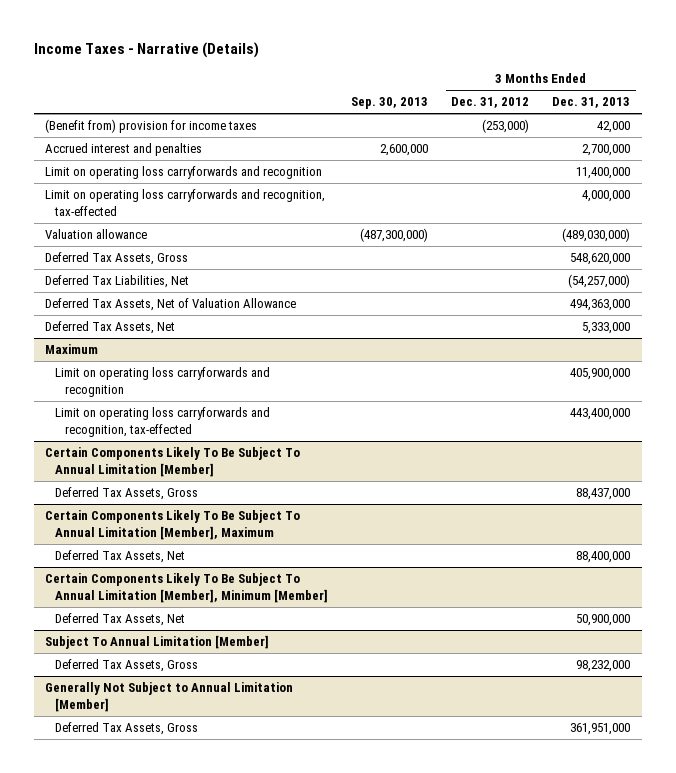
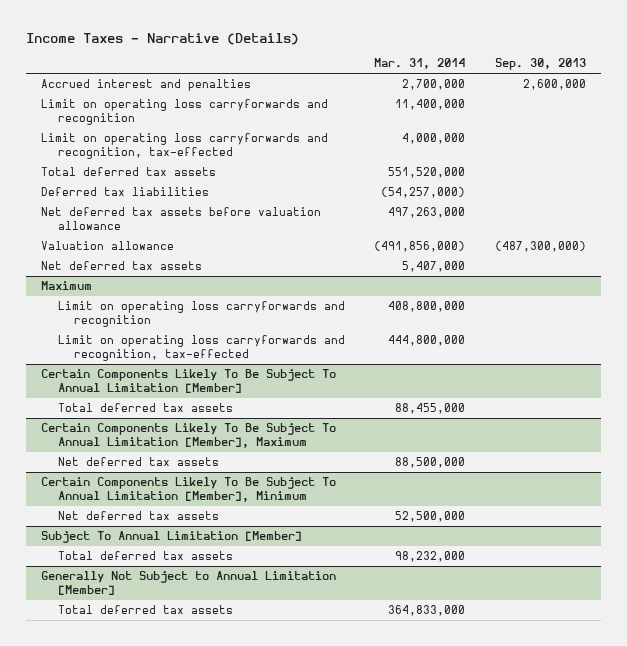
- | Sep. 30, 2013 | 3 Months Ended Dec. 31, 2012 | 3 Months Ended Dec. 31, 2013
+ | Mar. 31, 2014 | Sep. 30, 2013
- (Benefit from) provision for income taxes | | (253,000) | 42,000
+ Total deferred tax assets | 551,520,000 |
+ Deferred tax liabilities | (54,257,000) |
+ Net deferred tax assets before valuation allowance | 497,263,000 |
- Deferred Tax Assets, Gross | | | 548,620,000
- Deferred Tax Liabilities, Net | | | (54,257,000)
- Deferred Tax Assets, Net of Valuation Allowance | | | 494,363,000
- Deferred Tax Assets, Net | | | 5,333,000
+ Net deferred tax assets | 5,407,000 |
@ Certain Components Likely To Be Subject To Annual Limitation [Member]
- Deferred Tax Assets, Gross | | | 88,437,000
+ Total deferred tax assets | 88,455,000 |
@ Certain Components Likely To Be Subject To Annual Limitation [Member], Maximum
- Deferred Tax Assets, Net | | | 88,400,000
- Certain Components Likely To Be Subject To Annual Limitation [Member], Minimum [Member]
- Deferred Tax Assets, Net | | | 50,900,000
@ Certain Components Likely To Be Subject To Annual Limitation [Member], Maximum
+ Net deferred tax assets | 88,500,000 |
+ Certain Components Likely To Be Subject To Annual Limitation [Member], Minimum
+ Net deferred tax assets | 52,500,000 |
@ Subject To Annual Limitation [Member]
- Deferred Tax Assets, Gross | | | 98,232,000
+ Total deferred tax assets | 98,232,000 |
@ Generally Not Subject to Annual Limitation [Member]
- Deferred Tax Assets, Gross | | | 361,951,000
+ Total deferred tax assets | 364,833,000 |

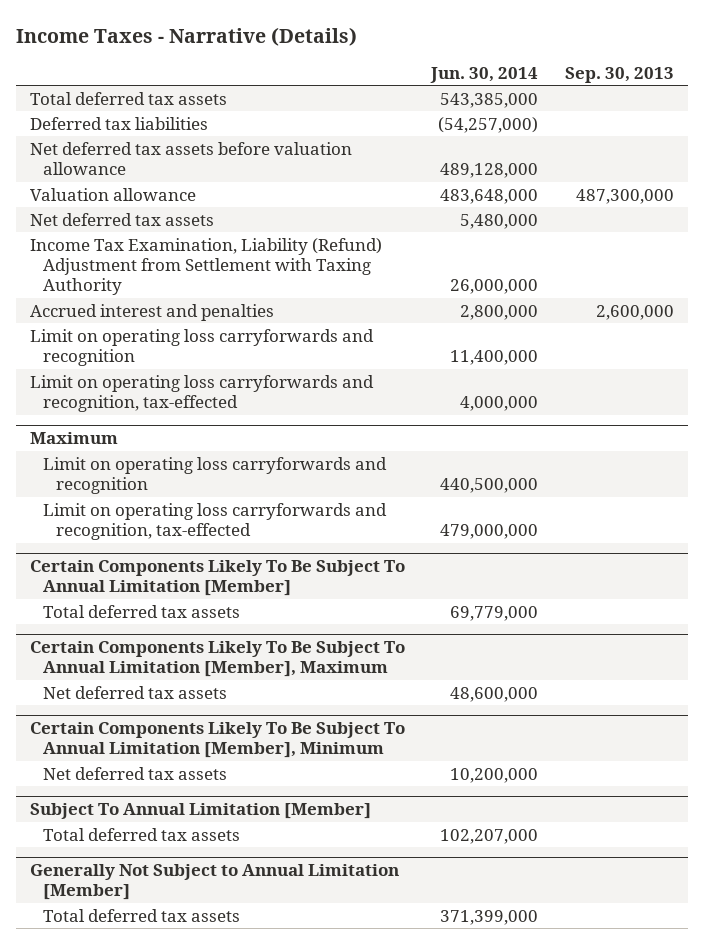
- | Mar. 31, 2014 | Sep. 30, 2013
+ | Jun. 30, 2014 | Sep. 30, 2013
- Valuation allowance | (491,856,000) | (487,300,000)
+ Valuation allowance | 483,648,000 | 487,300,000
+ Income Tax Examination, Liability (Refund) Adjustment from Settlement with Taxing Authority | 26,000,000 |
moved down: Accrued interest and penalties | 2,800,000 | 2,600,000
moved down: Limit on operating loss carryforwards and recognition | 11,400,000 |
moved down: Limit on operating loss carryforwards and recognition, tax-effected | 4,000,000 |

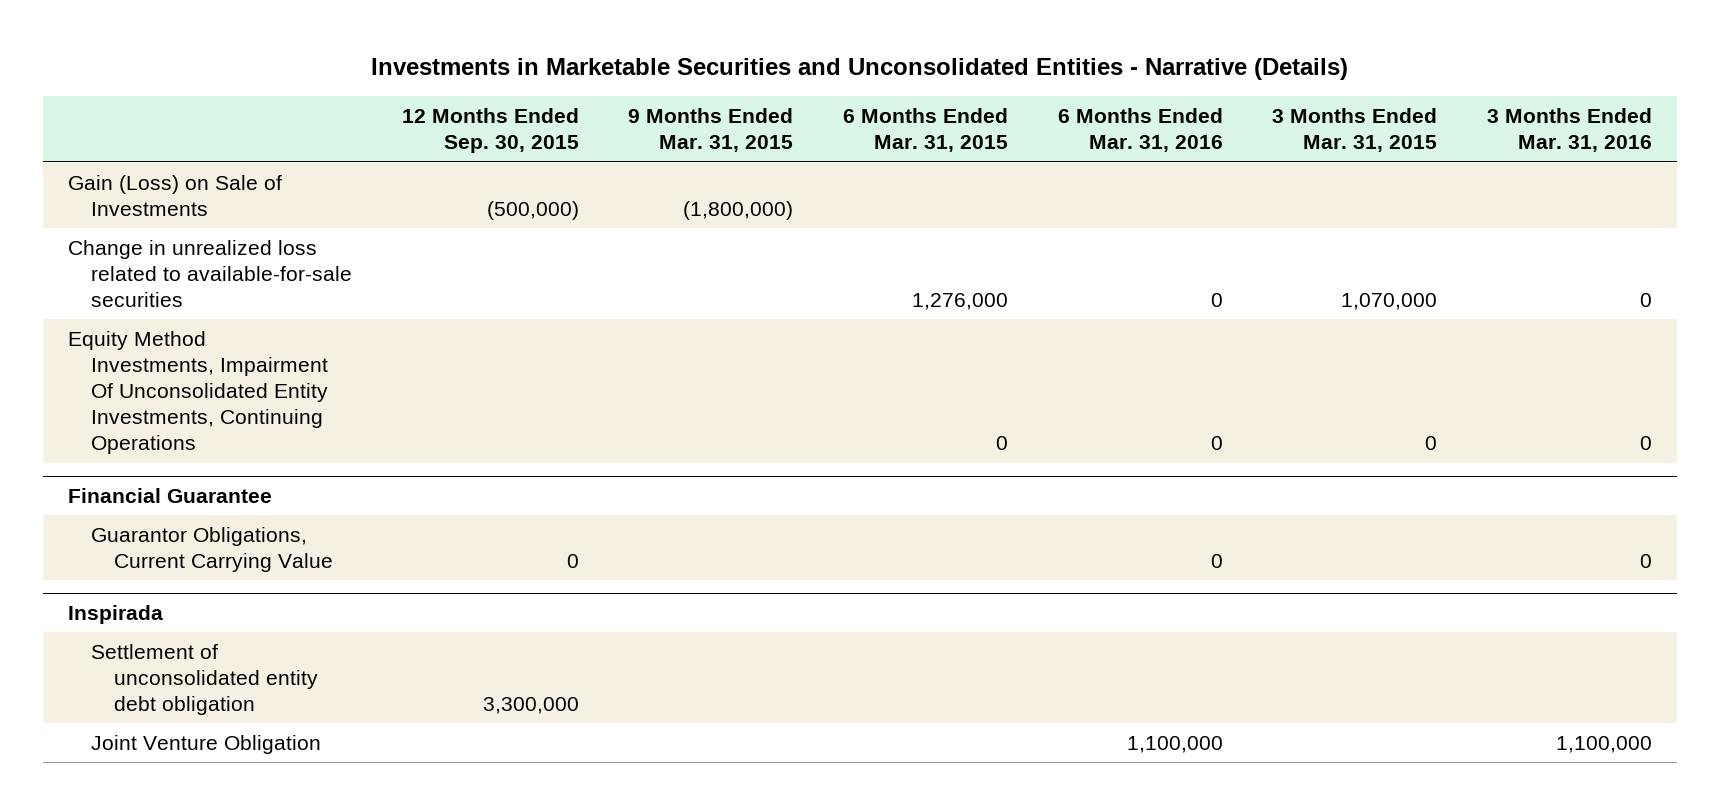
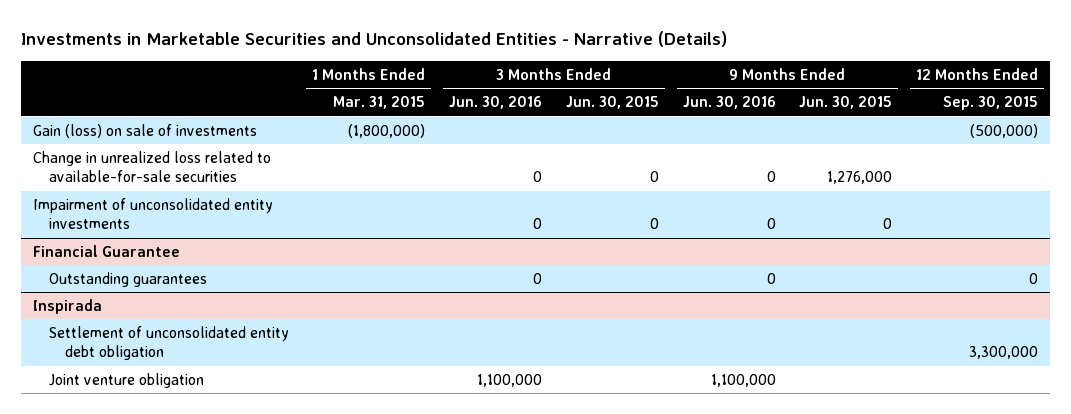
- | 12 Months Ended Sep. 30, 2015 | 9 Months Ended Mar. 31, 2015 | 6 Months Ended Mar. 31, 2015 | 6 Months Ended Mar. 31, 2016 | 3 Months Ended Mar. 31, 2015 | 3 Months Ended Mar. 31, 2016
+ | 1 Months Ended Mar. 31, 2015 | 3 Months Ended Jun. 30, 2016 | 3 Months Ended Jun. 30, 2015 | 9 Months Ended Jun. 30, 2016 | 9 Months Ended Jun. 30, 2015 | 12 Months Ended Sep. 30, 2015
- Gain (Loss) on Sale of Investments | (500,000) | (1,800,000) | | | |
+ Gain (loss) on sale of investments | (1,800,000) | | | | | (500,000)
- Equity Method Investments, Impairment Of Unconsolidated Entity Investments, Continuing Operations | | | 0 | 0 | 0 | 0
+ Impairment of unconsolidated entity investments | | 0 | 0 | 0 | 0 |
@ Financial Guarantee
- Guarantor Obligations, Current Carrying Value | 0 | | | 0 | | 0
+ Outstanding guarantees | | 0 | | 0 | | 0
@ Inspirada
- Joint Venture Obligation | | | | 1,100,000 | | 1,100,000
+ Joint venture obligation | | 1,100,000 | | 1,100,000 | |

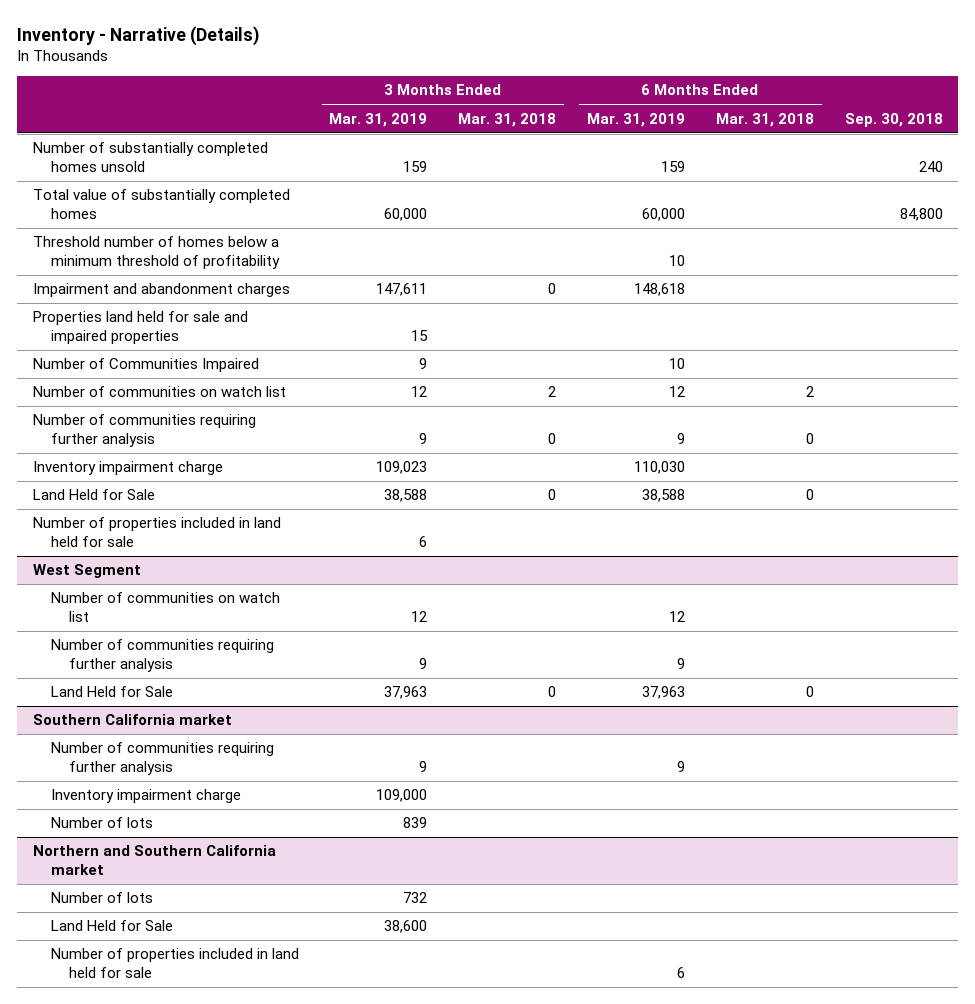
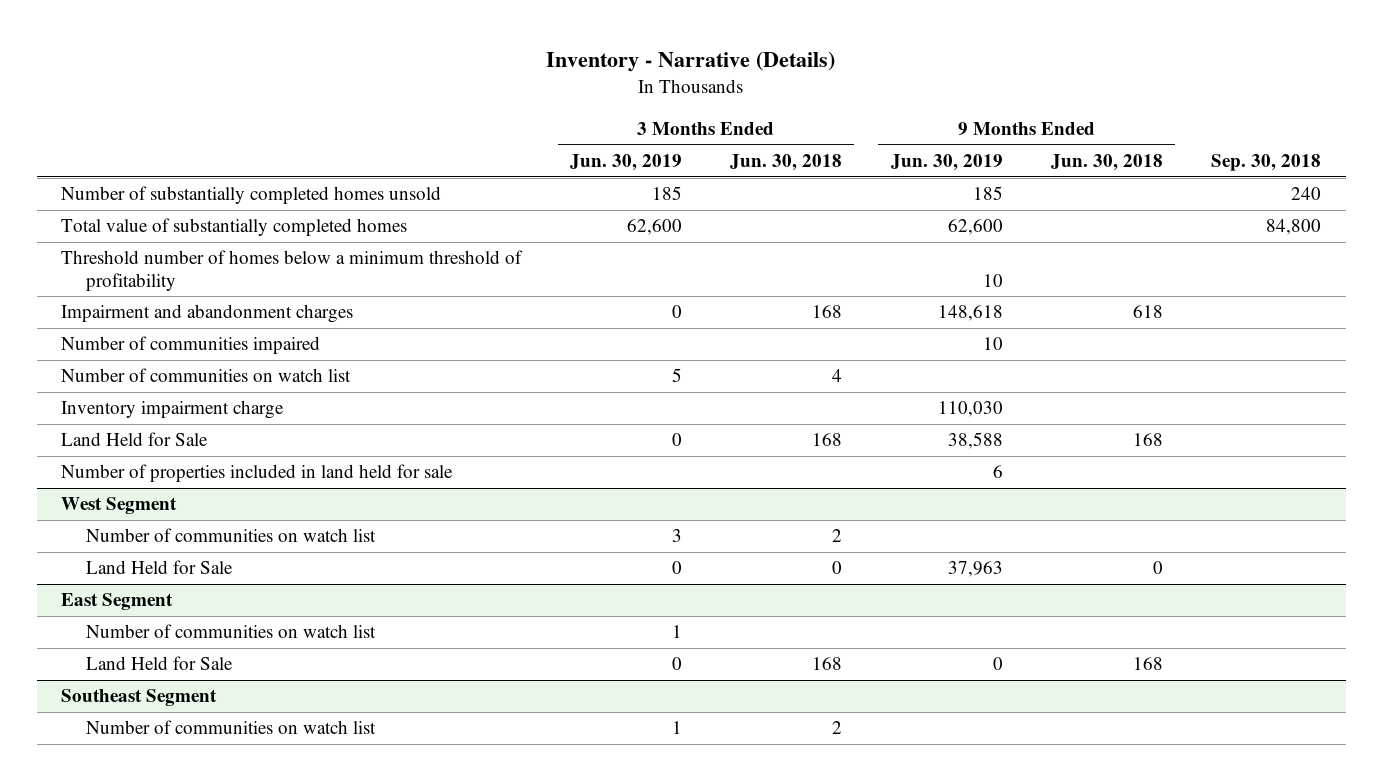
- | 3 Months Ended Mar. 31, 2019 | 3 Months Ended Mar. 31, 2018 | 6 Months Ended Mar. 31, 2019 | 6 Months Ended Mar. 31, 2018 | Sep. 30, 2018
+ | 3 Months Ended Jun. 30, 2019 | 3 Months Ended Jun. 30, 2018 | 9 Months Ended Jun. 30, 2019 | 9 Months Ended Jun. 30, 2018 | Sep. 30, 2018
- Properties land held for sale and impaired properties | 15 | | | |
- Number of Communities Impaired | 9 | | 10 | |
+ Number of communities impaired | | | 10 | |
- Number of communities requiring further analysis | 9 | 0 | 9 | 0 |
@ West Segment
- Number of communities requiring further analysis | 9 | | 9 | |
- Southern California market
- Number of communities requiring further analysis | 9 | | 9 | |
- Inventory impairment charge | 109,000 | | | |
- Number of lots | 839 | | | |
- Northern and Southern California market
- Number of lots | 732 | | | |
- Land Held for Sale | 38,600 | | | |
- Number of properties included in land held for sale | | | 6 | |
+ East Segment
+ Number of communities on watch list | 1 | | | |
+ Land Held for Sale | 0 | 168 | 0 | 168 |
+ Southeast Segment
+ Number of communities on watch list | 1 | 2 | | |

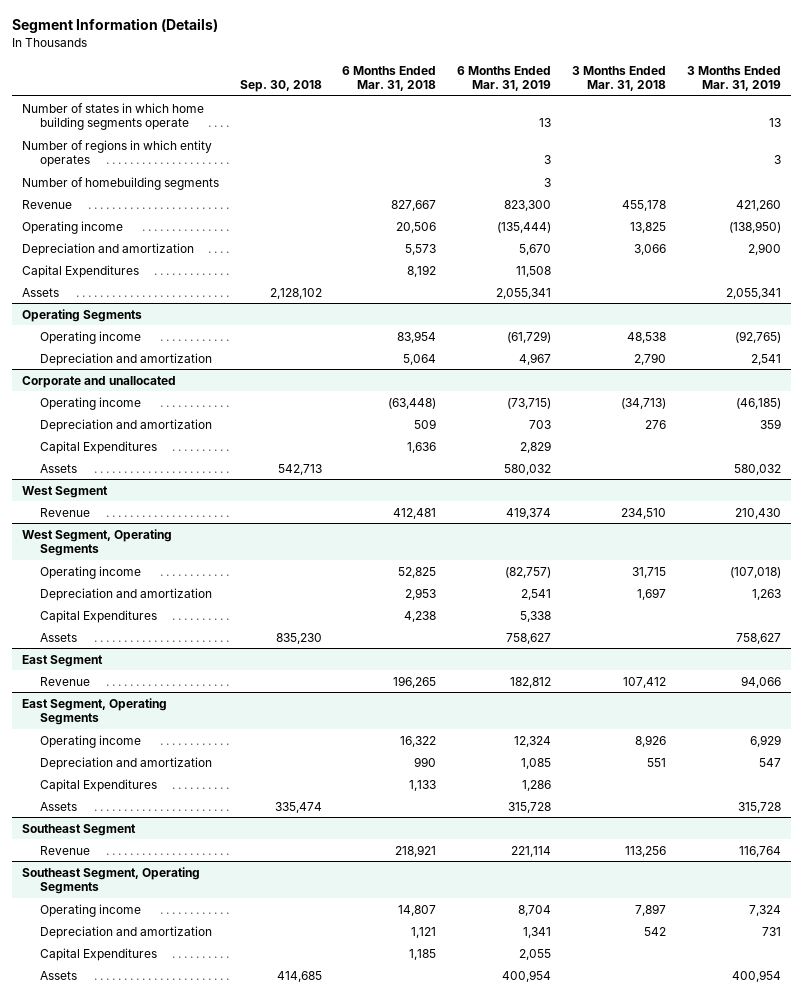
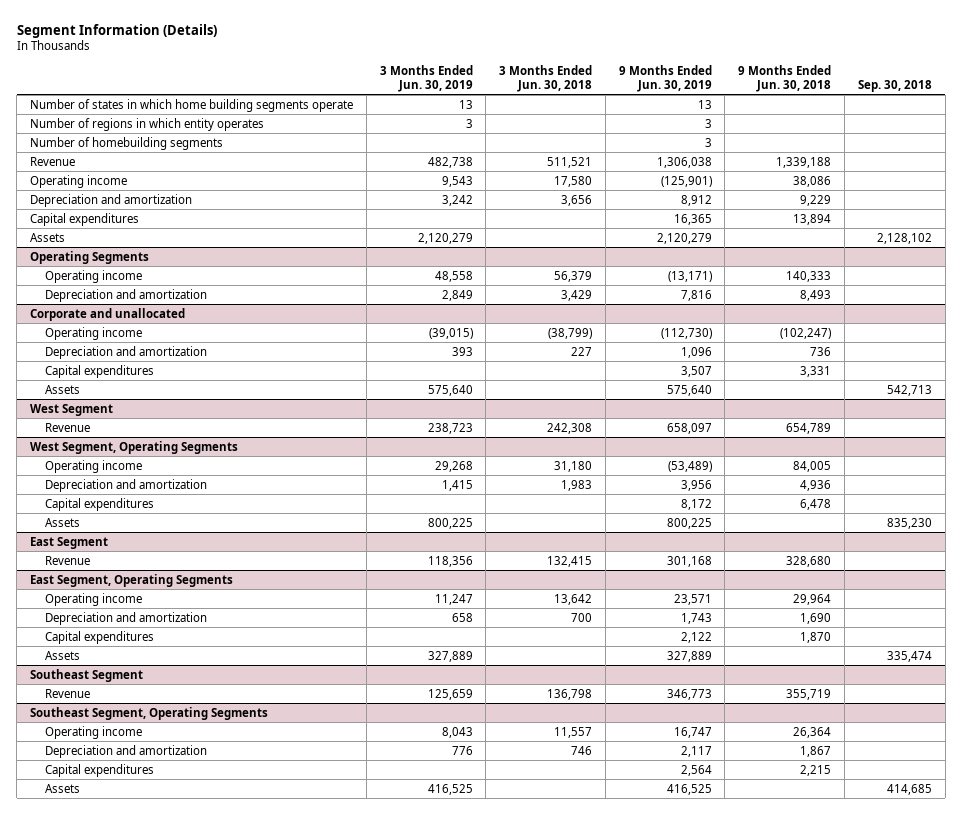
- | Sep. 30, 2018 | 6 Months Ended Mar. 31, 2018 | 6 Months Ended Mar. 31, 2019 | 3 Months Ended Mar. 31, 2018 | 3 Months Ended Mar. 31, 2019
+ | 3 Months Ended Jun. 30, 2019 | 3 Months Ended Jun. 30, 2018 | 9 Months Ended Jun. 30, 2019 | 9 Months Ended Jun. 30, 2018 | Sep. 30, 2018
- Capital Expenditures | | 8,192 | 11,508 | |
+ Capital expenditures | | | 16,365 | 13,894 |
@ Corporate and unallocated
- Capital Expenditures | | 1,636 | 2,829 | |
+ Capital expenditures | | | 3,507 | 3,331 |
@ West Segment, Operating Segments
- Capital Expenditures | | 4,238 | 5,338 | |
+ Capital expenditures | | | 8,172 | 6,478 |
@ East Segment, Operating Segments
- Capital Expenditures | | 1,133 | 1,286 | |
+ Capital expenditures | | | 2,122 | 1,870 |
@ Southeast Segment, Operating Segments
- Capital Expenditures | | 1,185 | 2,055 | |
+ Capital expenditures | | | 2,564 | 2,215 |

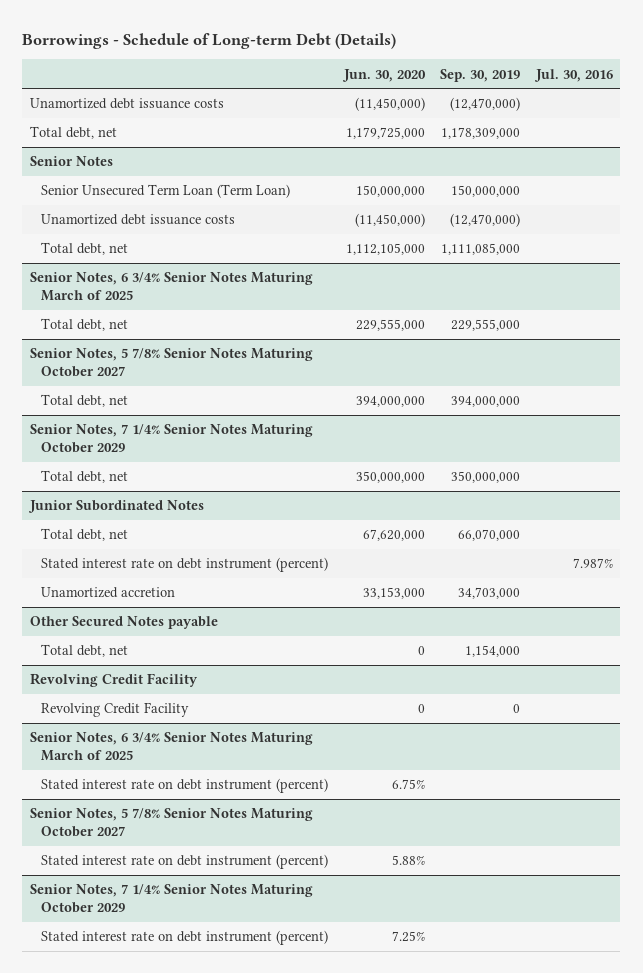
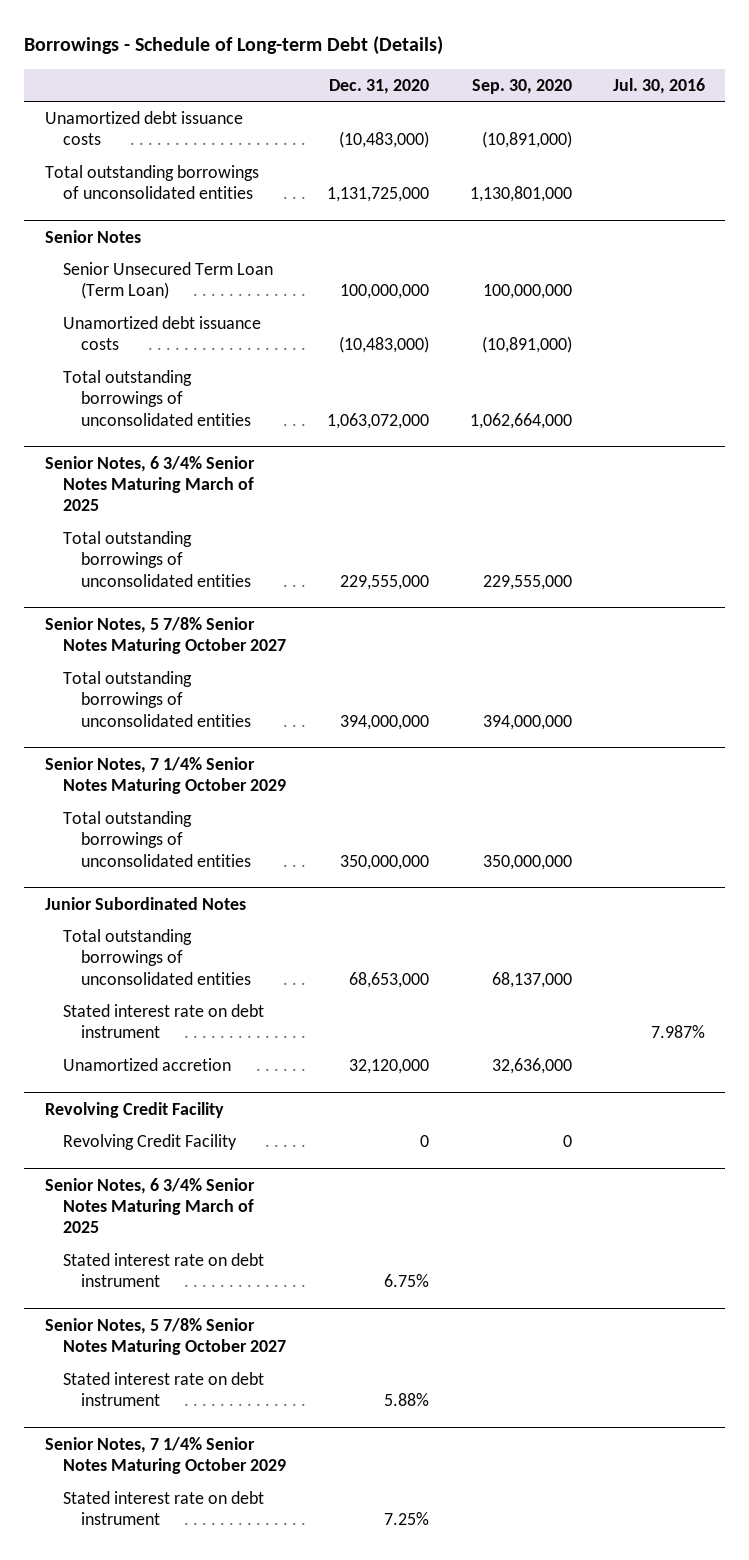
- | Jun. 30, 2020 | Sep. 30, 2019 | Jul. 30, 2016
+ | Dec. 31, 2020 | Sep. 30, 2020 | Jul. 30, 2016
- Total debt, net | 1,179,725,000 | 1,178,309,000 |
+ Total outstanding borrowings of unconsolidated entities | 1,131,725,000 | 1,130,801,000 |
@ Senior Notes
- Total debt, net | 1,112,105,000 | 1,111,085,000 |
+ Total outstanding borrowings of unconsolidated entities | 1,063,072,000 | 1,062,664,000 |
@ Senior Notes, 6 3/4% Senior Notes Maturing March of 2025
- Total debt, net | 229,555,000 | 229,555,000 |
+ Total outstanding borrowings of unconsolidated entities | 229,555,000 | 229,555,000 |
@ Senior Notes, 5 7/8% Senior Notes Maturing October 2027
- Total debt, net | 394,000,000 | 394,000,000 |
+ Total outstanding borrowings of unconsolidated entities | 394,000,000 | 394,000,000 |
@ Senior Notes, 7 1/4% Senior Notes Maturing October 2029
- Total debt, net | 350,000,000 | 350,000,000 |
+ Total outstanding borrowings of unconsolidated entities | 350,000,000 | 350,000,000 |
@ Junior Subordinated Notes
- Total debt, net | 67,620,000 | 66,070,000 |
- Stated interest rate on debt instrument (percent) | | | 7.987%
+ Total outstanding borrowings of unconsolidated entities | 68,653,000 | 68,137,000 |
+ Stated interest rate on debt instrument | | | 7.987%
- Other Secured Notes payable
- Total debt, net | 0 | 1,154,000 |
@ Senior Notes, 6 3/4% Senior Notes Maturing March of 2025
- Stated interest rate on debt instrument (percent) | 6.75% | |
+ Stated interest rate on debt instrument | 6.75% | |
@ Senior Notes, 5 7/8% Senior Notes Maturing October 2027
- Stated interest rate on debt instrument (percent) | 5.88% | |
+ Stated interest rate on debt instrument | 5.88% | |
@ Senior Notes, 7 1/4% Senior Notes Maturing October 2029
- Stated interest rate on debt instrument (percent) | 7.25% | |
+ Stated interest rate on debt instrument | 7.25% | |

